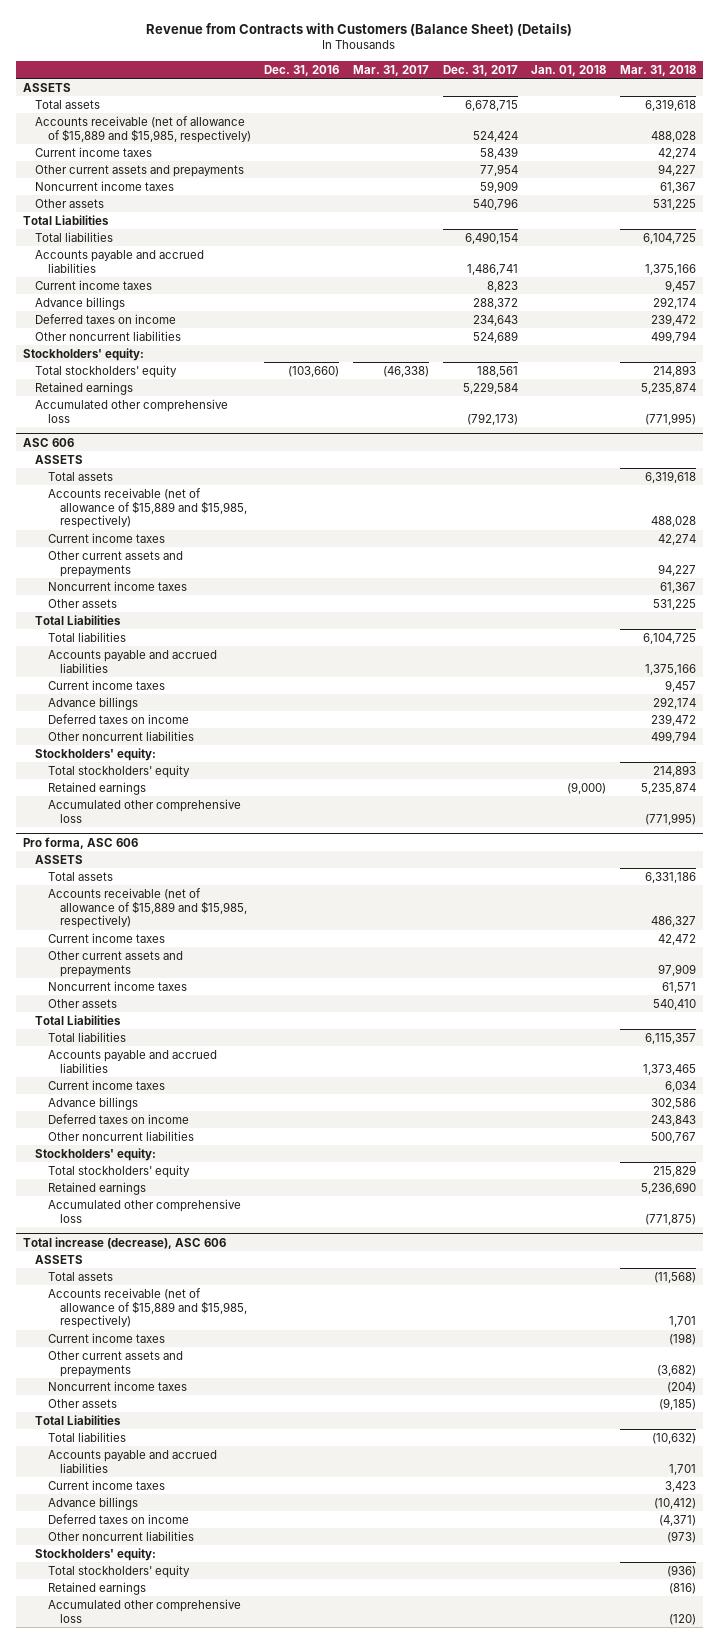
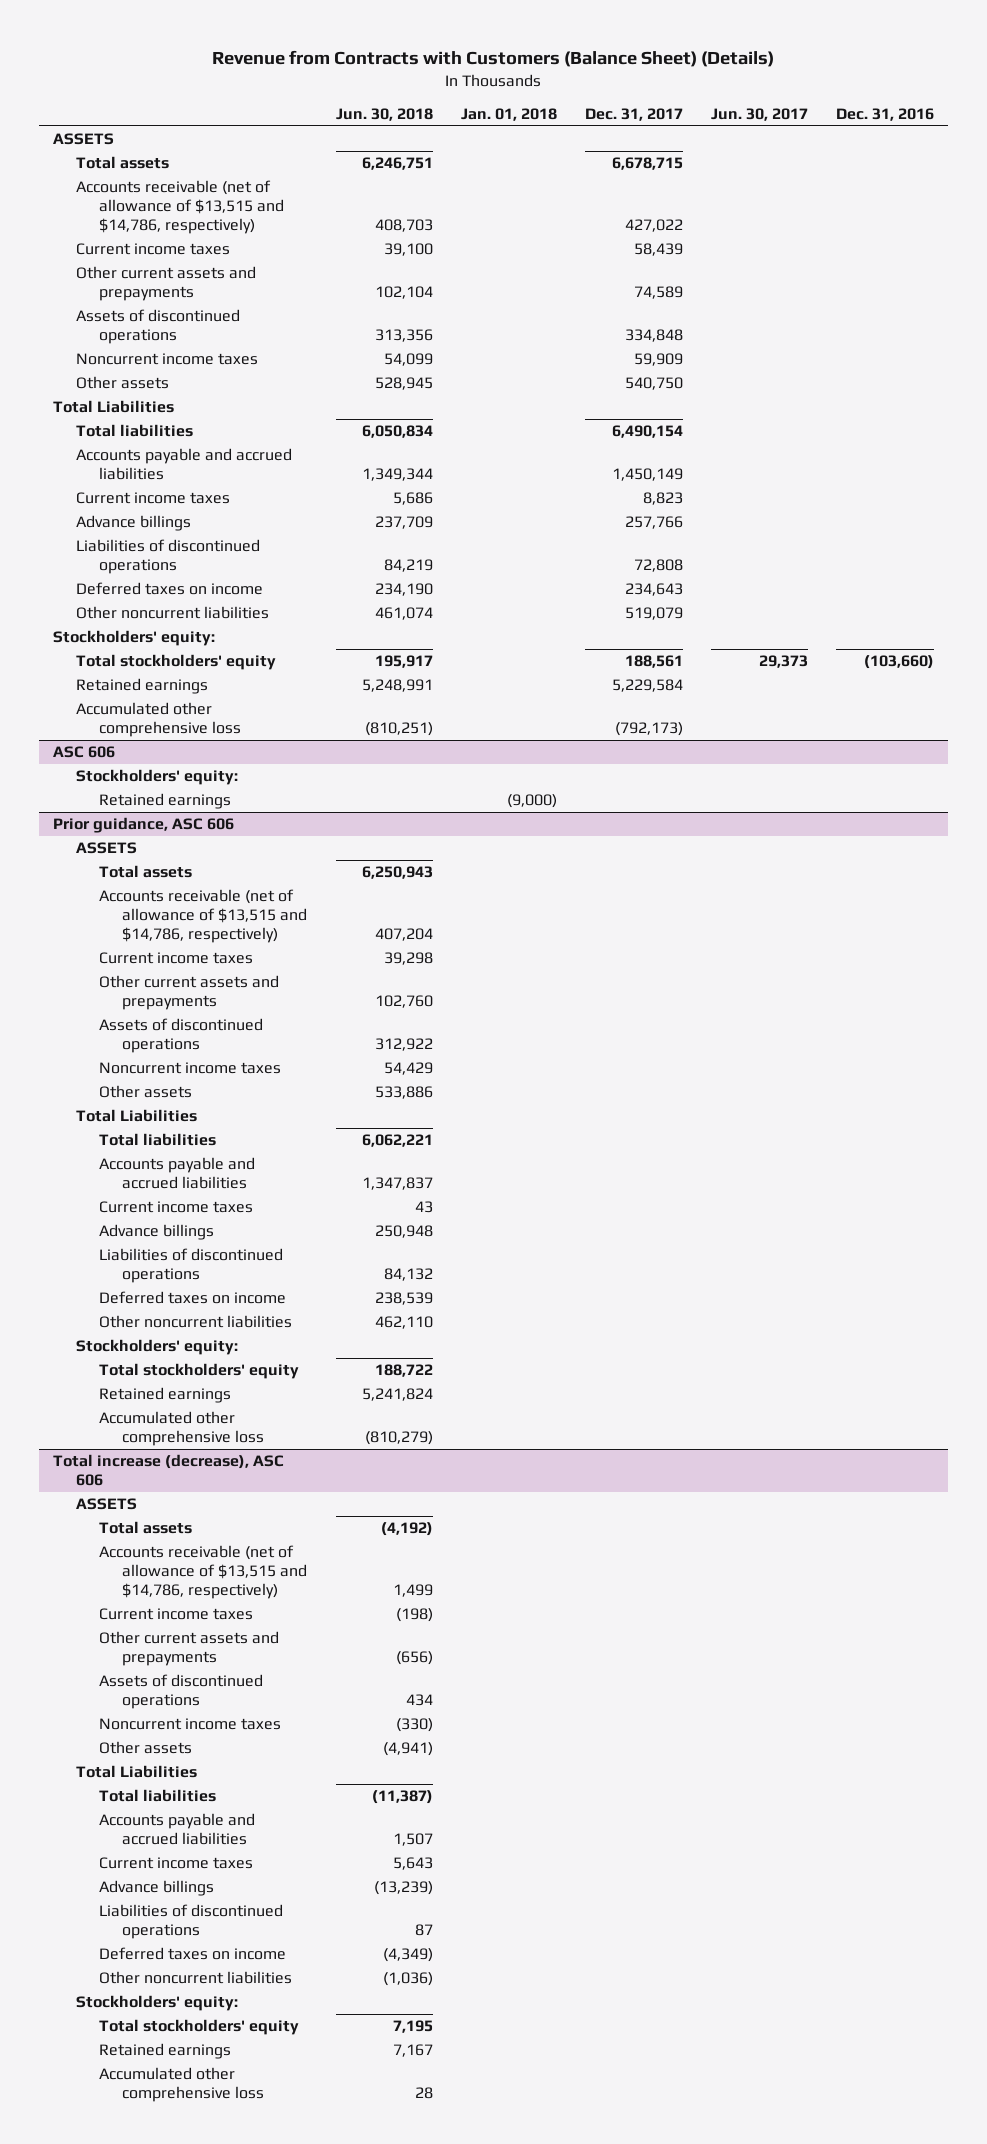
- | Dec. 31, 2016 | Mar. 31, 2017 | Dec. 31, 2017 | Jan. 01, 2018 | Mar. 31, 2018
+ | Jun. 30, 2018 | Jan. 01, 2018 | Dec. 31, 2017 | Jun. 30, 2017 | Dec. 31, 2016
- Accounts receivable (net of allowance of $15,889 and $15,985, respectively) | | | 524,424 | | 488,028
+ Accounts receivable (net of allowance of $13,515 and $14,786, respectively) | 408,703 | | 427,022 | |
- Other current assets and prepayments | | | 77,954 | | 94,227
+ Other current assets and prepayments | 102,104 | | 74,589 | |
+ Assets of discontinued operations | 313,356 | | 334,848 | |
- Other assets | | | 540,796 | | 531,225
+ Other assets | 528,945 | | 540,750 | |
- Accounts payable and accrued liabilities | | | 1,486,741 | | 1,375,166
+ Accounts payable and accrued liabilities | 1,349,344 | | 1,450,149 | |
- Advance billings | | | 288,372 | | 292,174
+ Advance billings | 237,709 | | 257,766 | |
+ Liabilities of discontinued operations | 84,219 | | 72,808 | |
- Other noncurrent liabilities | | | 524,689 | | 499,794
+ Other noncurrent liabilities | 461,074 | | 519,079 | |
@ ASC 606
- ASSETS
- Total assets | | | | | 6,319,618
- Accounts receivable (net of allowance of $15,889 and $15,985, respectively) | | | | | 488,028
- Current income taxes | | | | | 42,274
- Other current assets and prepayments | | | | | 94,227
- Noncurrent income taxes | | | | | 61,367
- Other assets | | | | | 531,225
- Total Liabilities
- Total liabilities | | | | | 6,104,725
- Accounts payable and accrued liabilities | | | | | 1,375,166
- Current income taxes | | | | | 9,457
- Advance billings | | | | | 292,174
- Deferred taxes on income | | | | | 239,472
- Other noncurrent liabilities | | | | | 499,794
- Total stockholders' equity | | | | | 214,893
- Accumulated other comprehensive loss | | | | | (771,995)
- Pro forma, ASC 606
- ASSETS
- Total assets | | | | | 6,331,186
- Accounts receivable (net of allowance of $15,889 and $15,985, respectively) | | | | | 486,327
- Current income taxes | | | | | 42,472
- Other current assets and prepayments | | | | | 97,909
- Noncurrent income taxes | | | | | 61,571
- Other assets | | | | | 540,410
- Total Liabilities
- Total liabilities | | | | | 6,115,357
- Accounts payable and accrued liabilities | | | | | 1,373,465
- Current income taxes | | | | | 6,034
- Advance billings | | | | | 302,586
- Deferred taxes on income | | | | | 243,843
- Other noncurrent liabilities | | | | | 500,767
- Stockholders' equity:
- Total stockholders' equity | | | | | 215,829
- Retained earnings | | | | | 5,236,690
- Accumulated other comprehensive loss | | | | | (771,875)
+ Prior guidance, ASC 606
+ ASSETS
+ Total assets | 6,250,943 | | | |
+ Accounts receivable (net of allowance of $13,515 and $14,786, respectively) | 407,204 | | | |
+ Current income taxes | 39,298 | | | |
+ Other current assets and prepayments | 102,760 | | | |
+ Assets of discontinued operations | 312,922 | | | |
+ Noncurrent income taxes | 54,429 | | | |
+ Other assets | 533,886 | | | |
+ Total Liabilities
+ Total liabilities | 6,062,221 | | | |
+ Accounts payable and accrued liabilities | 1,347,837 | | | |
+ Current income taxes | 43 | | | |
+ Advance billings | 250,948 | | | |
+ Liabilities of discontinued operations | 84,132 | | | |
+ Deferred taxes on income | 238,539 | | | |
+ Other noncurrent liabilities | 462,110 | | | |
+ Stockholders' equity:
+ Total stockholders' equity | 188,722 | | | |
+ Retained earnings | 5,241,824 | | | |
+ Accumulated other comprehensive loss | (810,279) | | | |
@ Total increase (decrease), ASC 606
- Accounts receivable (net of allowance of $15,889 and $15,985, respectively) | | | | | 1,701
+ Accounts receivable (net of allowance of $13,515 and $14,786, respectively) | 1,499 | | | |
+ Assets of discontinued operations | 434 | | | |
+ Liabilities of discontinued operations | 87 | | | |

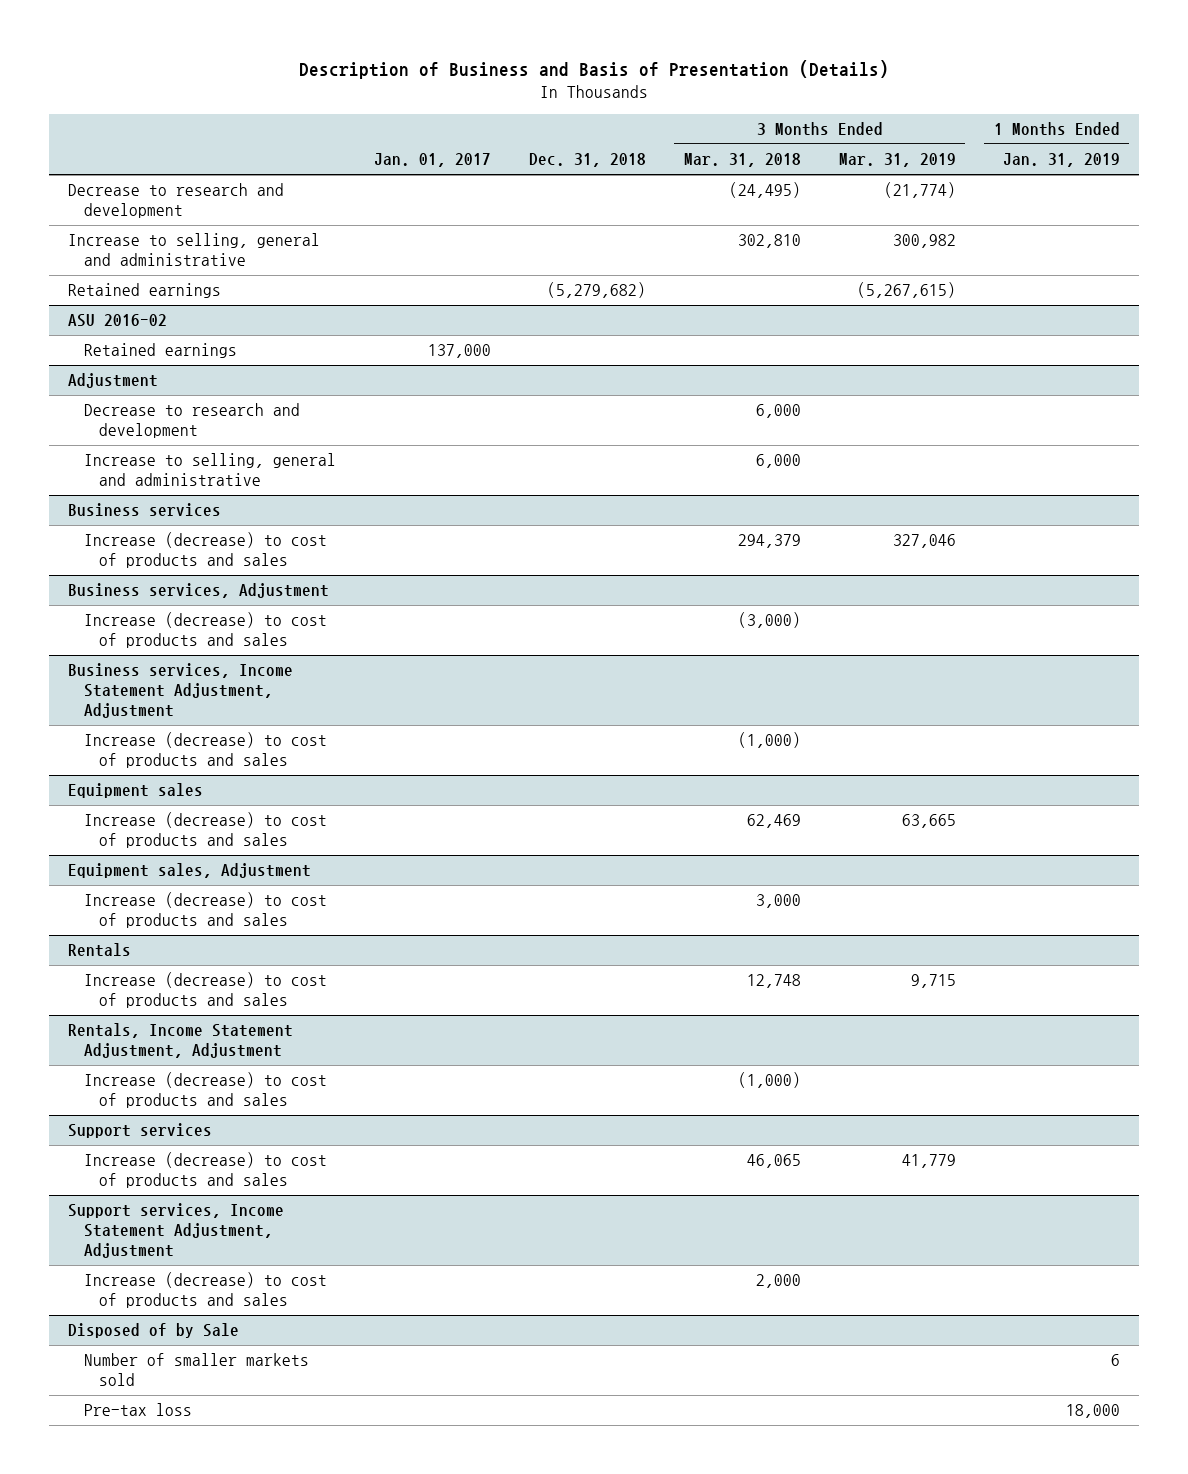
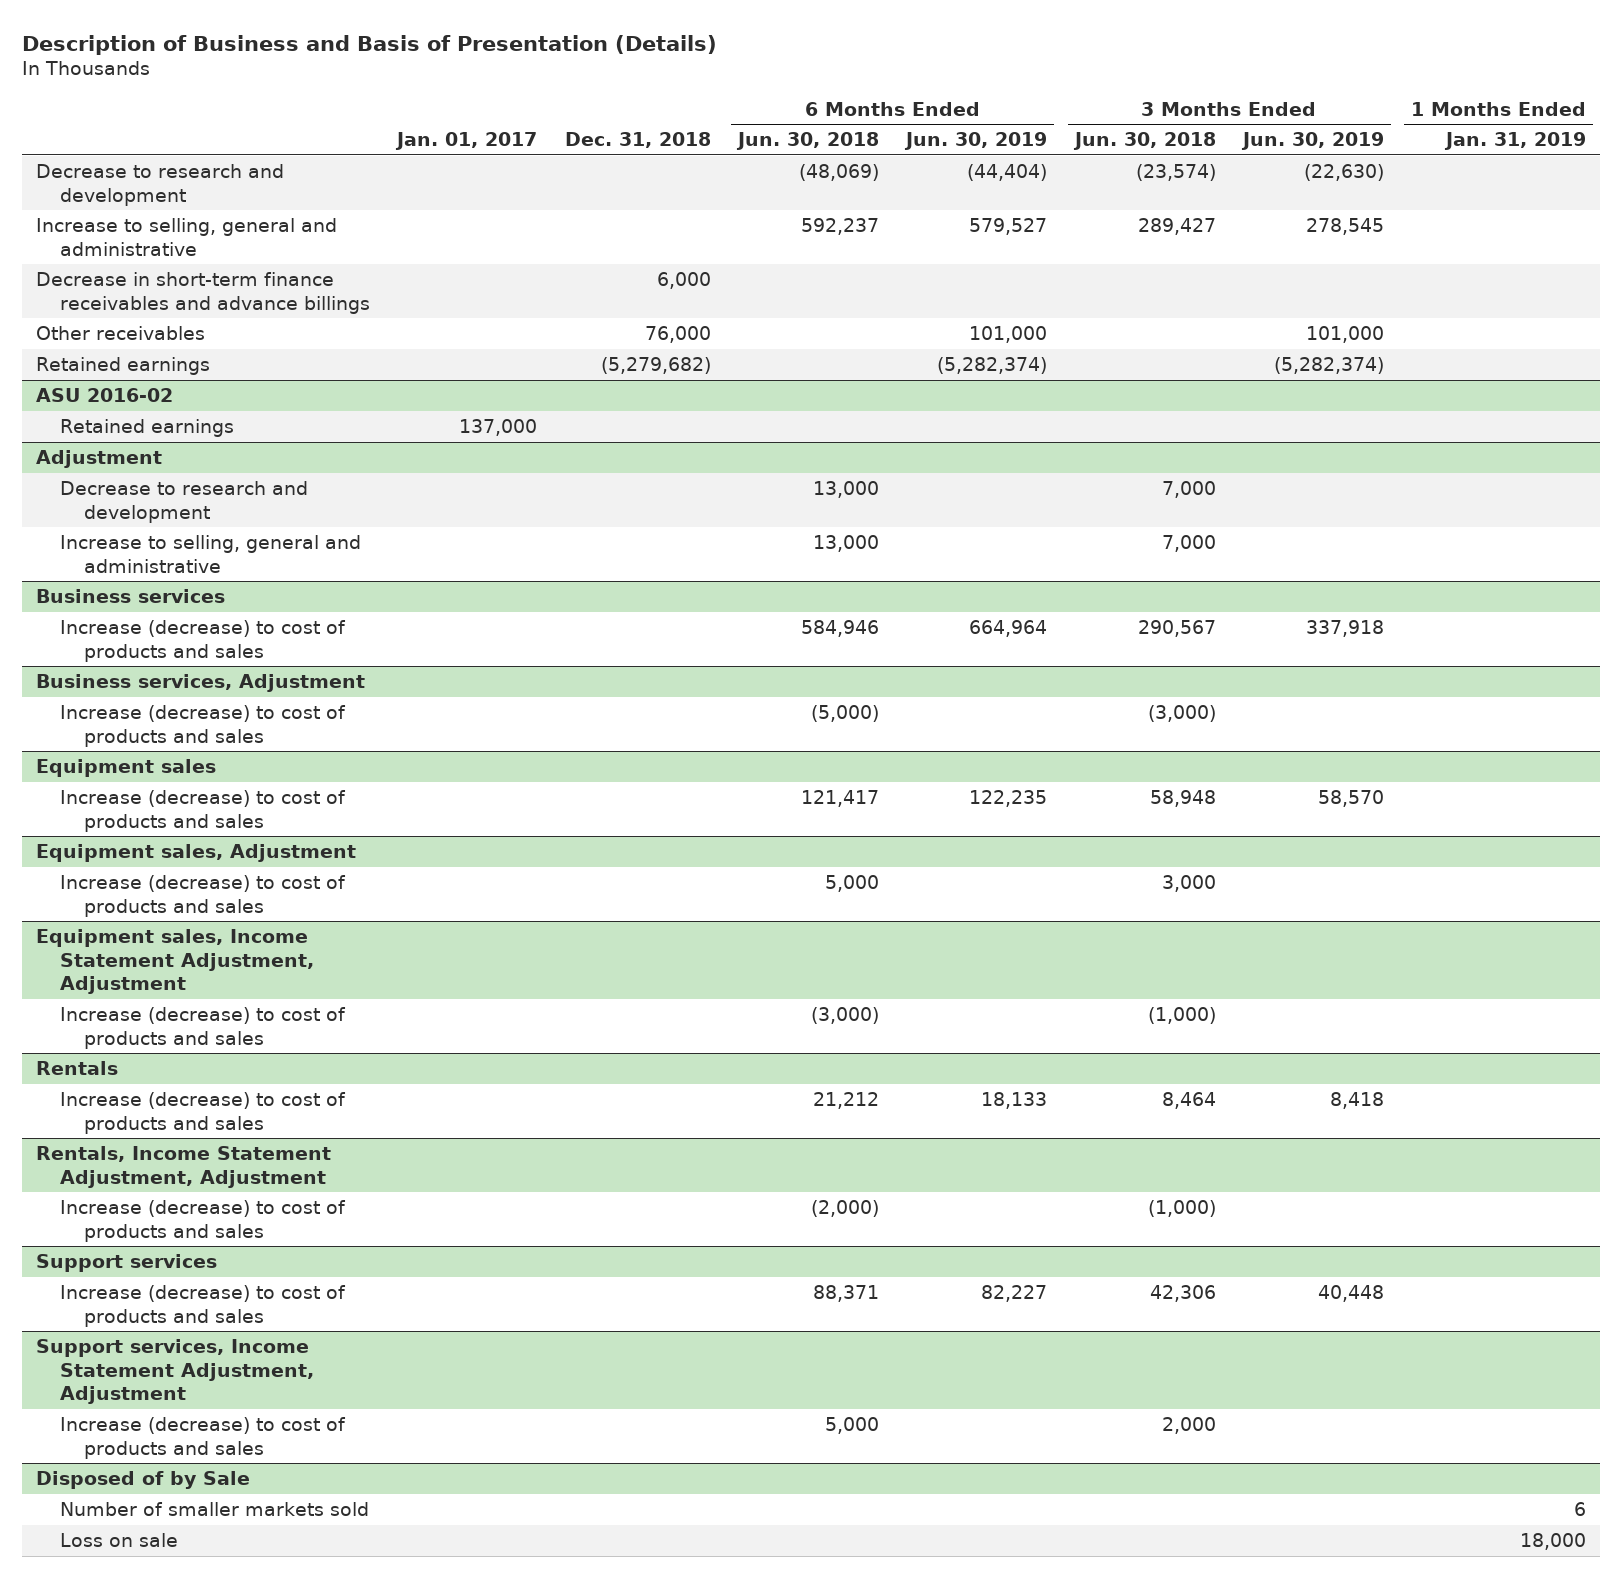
- | Jan. 01, 2017 | Dec. 31, 2018 | 3 Months Ended Mar. 31, 2018 | 3 Months Ended Mar. 31, 2019 | 1 Months Ended Jan. 31, 2019
+ | Jan. 01, 2017 | Dec. 31, 2018 | 6 Months Ended Jun. 30, 2018 | 6 Months Ended Jun. 30, 2019 | 3 Months Ended Jun. 30, 2018 | 3 Months Ended Jun. 30, 2019 | 1 Months Ended Jan. 31, 2019
+ Decrease in short-term finance receivables and advance billings | | 6,000 | | | | |
+ Other receivables | | 76,000 | | 101,000 | | 101,000 |
- Business services, Income Statement Adjustment, Adjustment
- Increase (decrease) to cost of products and sales | | | (1,000) | |
+ Equipment sales, Income Statement Adjustment, Adjustment
+ Increase (decrease) to cost of products and sales | | | (3,000) | | (1,000) | |
@ Disposed of by Sale
- Pre-tax loss | | | | | 18,000
+ Loss on sale | | | | | | | 18,000

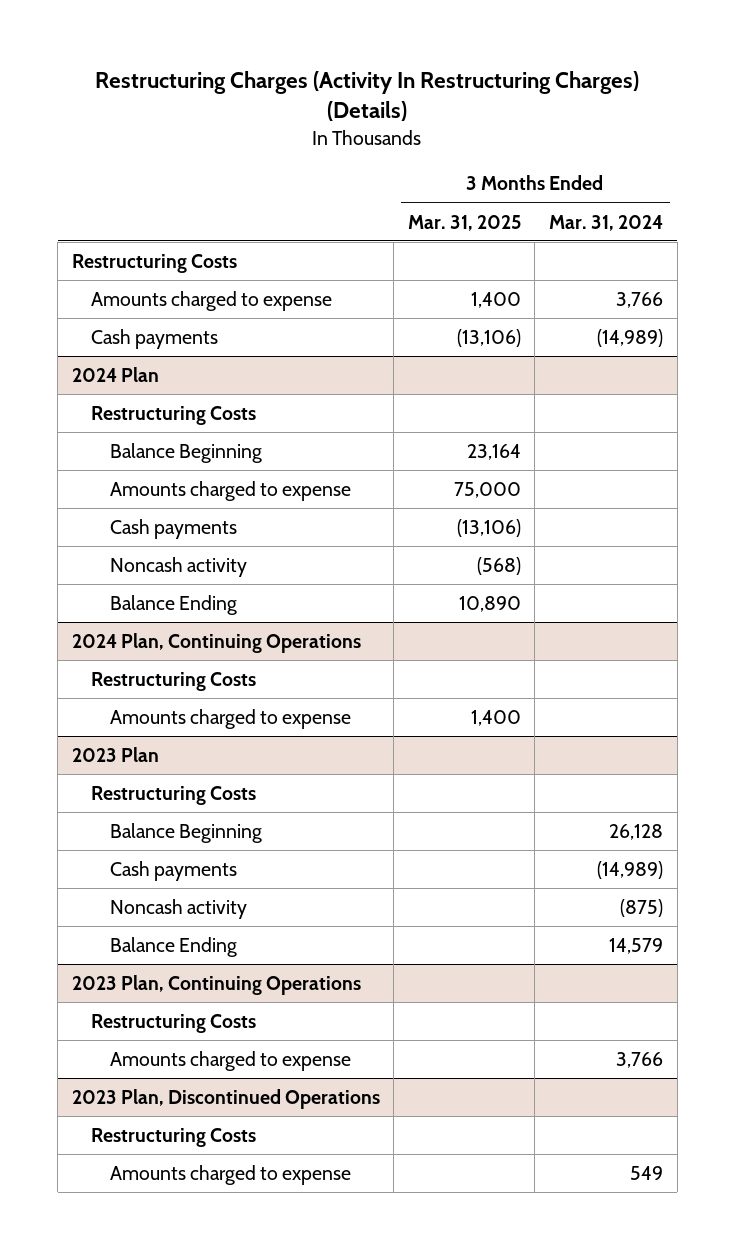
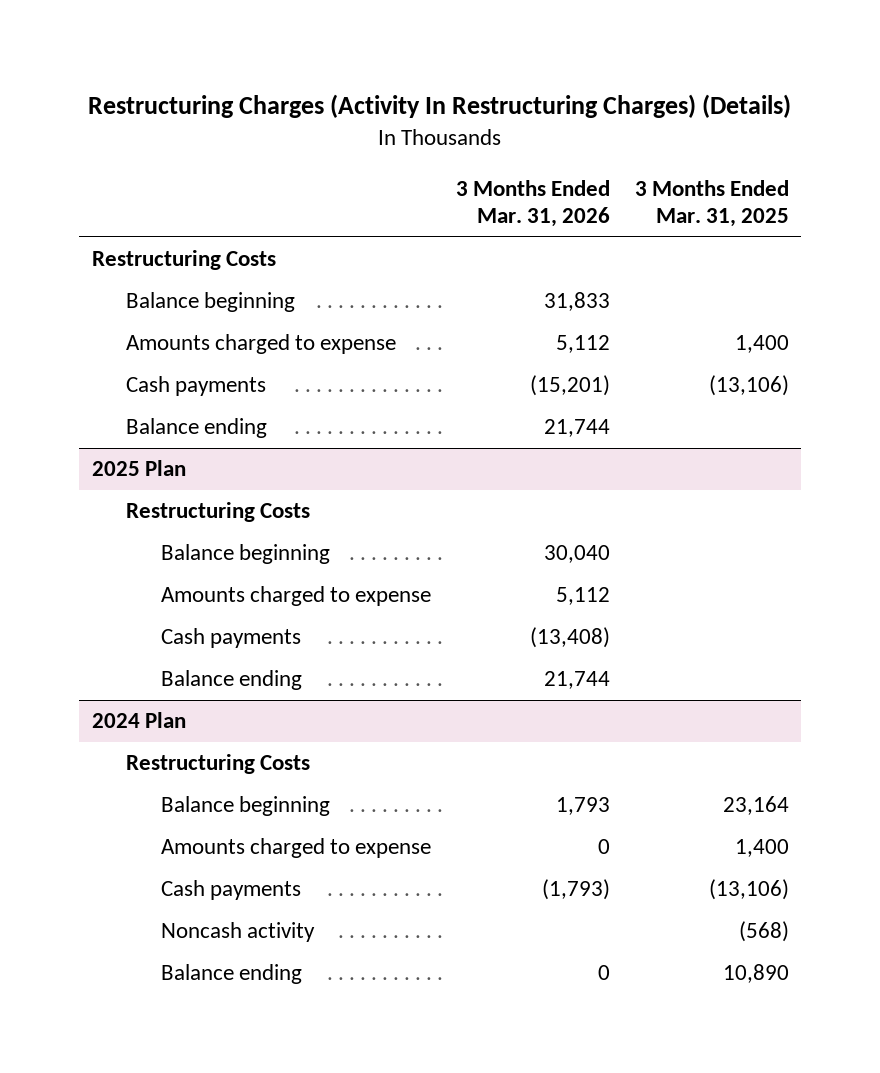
- | 3 Months Ended Mar. 31, 2025 | 3 Months Ended Mar. 31, 2024
+ | 3 Months Ended Mar. 31, 2026 | 3 Months Ended Mar. 31, 2025
+ Balance beginning | 31,833 |
+ Balance ending | 21,744 |
+ 2025 Plan
+ Restructuring Costs
+ Balance beginning | 30,040 |
+ Amounts charged to expense | 5,112 |
+ Cash payments | (13,408) |
+ Balance ending | 21,744 |
@ 2024 Plan
- Balance Beginning | 23,164 |
- Amounts charged to expense | 75,000 |
+ Balance beginning | 1,793 | 23,164
+ Amounts charged to expense | 0 | 1,400
- Balance Ending | 10,890 |
- 2024 Plan, Continuing Operations
- Restructuring Costs
- Amounts charged to expense | 1,400 |
- 2023 Plan
- Restructuring Costs
- Balance Beginning | | 26,128
- Cash payments | | (14,989)
- Noncash activity | | (875)
- Balance Ending | | 14,579
- 2023 Plan, Continuing Operations
- Restructuring Costs
- Amounts charged to expense | | 3,766
- 2023 Plan, Discontinued Operations
- Restructuring Costs
- Amounts charged to expense | | 549
@ 2024 Plan
+ Balance ending | 0 | 10,890

